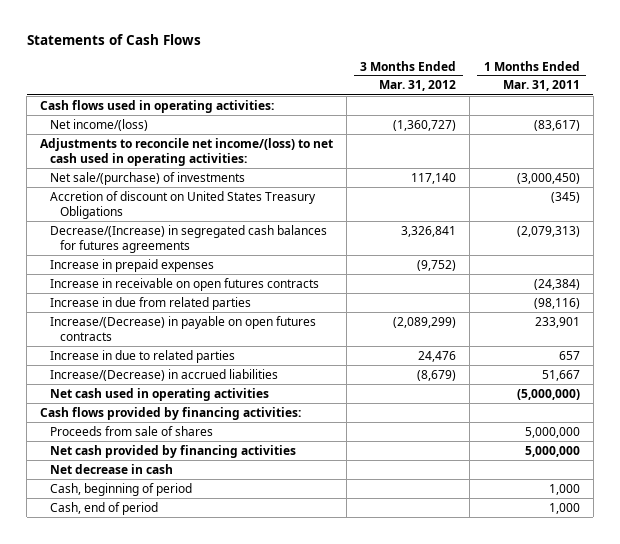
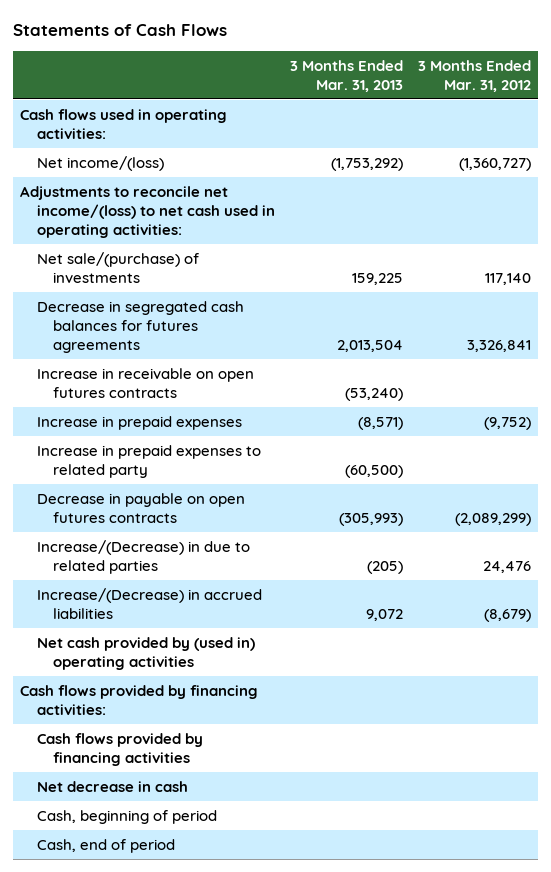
- | 3 Months Ended Mar. 31, 2012 | 1 Months Ended Mar. 31, 2011
+ | 3 Months Ended Mar. 31, 2013 | 3 Months Ended Mar. 31, 2012
- Accretion of discount on United States Treasury Obligations | | (345)
- Decrease/(Increase) in segregated cash balances for futures agreements | 3,326,841 | (2,079,313)
+ Decrease in segregated cash balances for futures agreements | 2,013,504 | 3,326,841
- Increase in due from related parties | | (98,116)
- Increase/(Decrease) in payable on open futures contracts | (2,089,299) | 233,901
- Increase in due to related parties | 24,476 | 657
moved down: Increase in prepaid expenses | (8,571) | (9,752)
+ Increase in prepaid expenses to related party | (60,500) |
+ Decrease in payable on open futures contracts | (305,993) | (2,089,299)
+ Increase/(Decrease) in due to related parties | (205) | 24,476
- Net cash used in operating activities | | (5,000,000)
+ Net cash provided by (used in) operating activities
- Proceeds from sale of shares | | 5,000,000
- Net cash provided by financing activities | | 5,000,000
+ Cash flows provided by financing activities

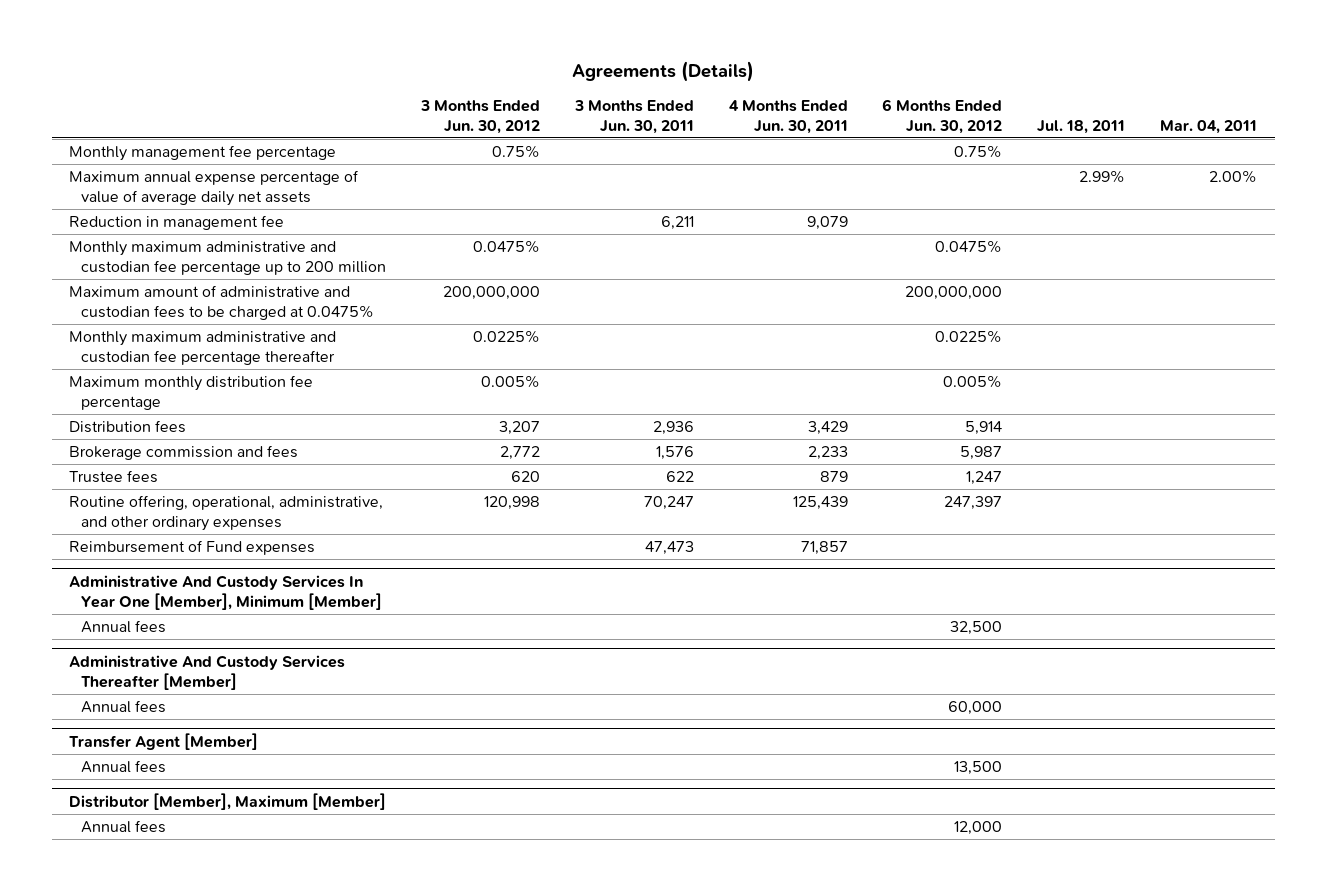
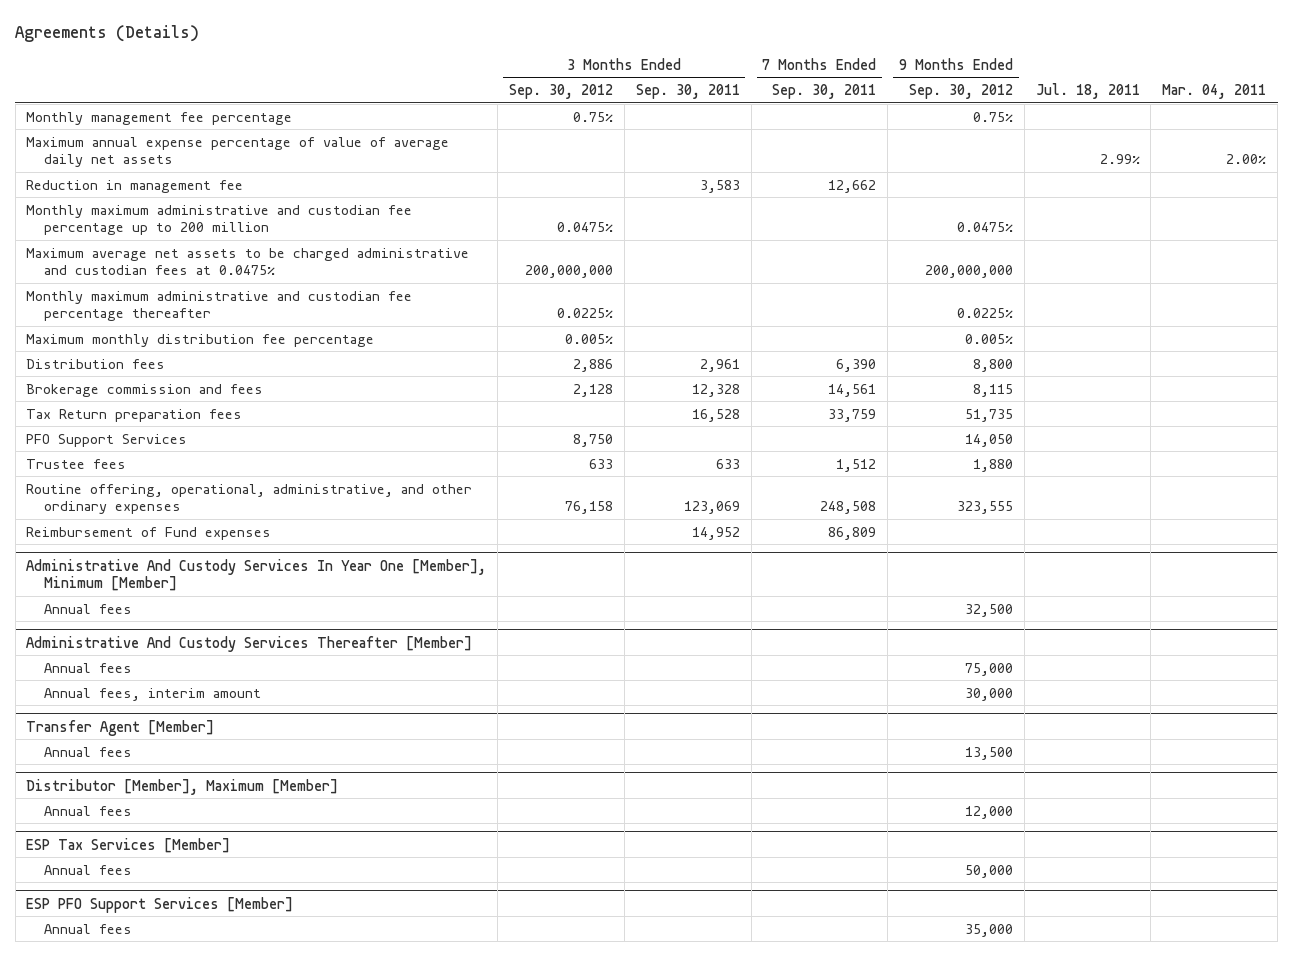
- | 3 Months Ended Jun. 30, 2012 | 3 Months Ended Jun. 30, 2011 | 4 Months Ended Jun. 30, 2011 | 6 Months Ended Jun. 30, 2012 | Jul. 18, 2011 | Mar. 04, 2011
+ | 3 Months Ended Sep. 30, 2012 | 3 Months Ended Sep. 30, 2011 | 7 Months Ended Sep. 30, 2011 | 9 Months Ended Sep. 30, 2012 | Jul. 18, 2011 | Mar. 04, 2011
- Maximum amount of administrative and custodian fees to be charged at 0.0475% | 200,000,000 | | | 200,000,000 | |
+ Maximum average net assets to be charged administrative and custodian fees at 0.0475% | 200,000,000 | | | 200,000,000 | |
+ Tax Return preparation fees | | 16,528 | 33,759 | 51,735 | |
+ PFO Support Services | 8,750 | | | 14,050 | |
@ Administrative And Custody Services Thereafter [Member]
+ Annual fees, interim amount | | | | 30,000 | |
+ ESP Tax Services [Member]
+ Annual fees | | | | 50,000 | |
+ ESP PFO Support Services [Member]
+ Annual fees | | | | 35,000 | |

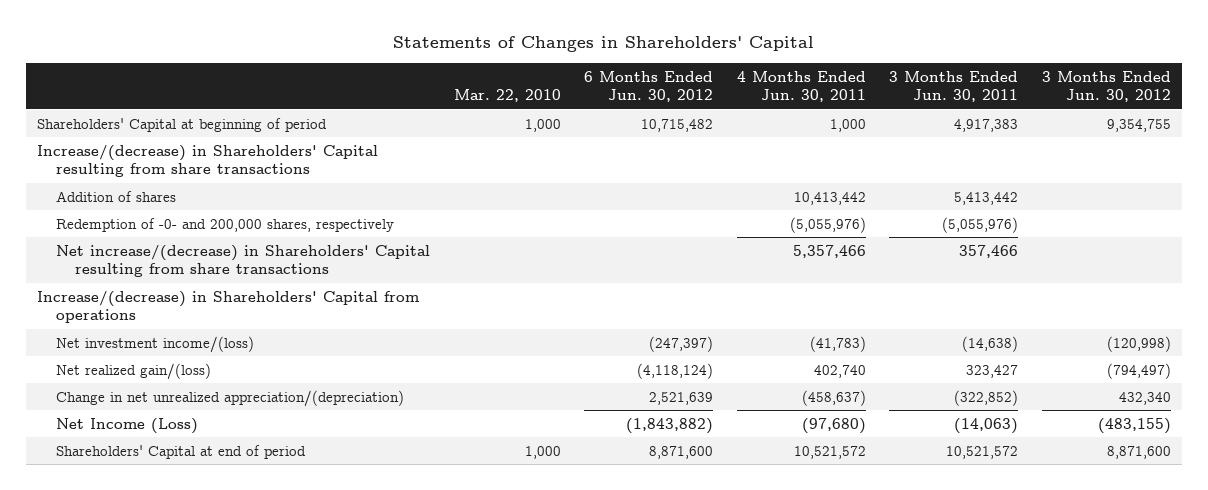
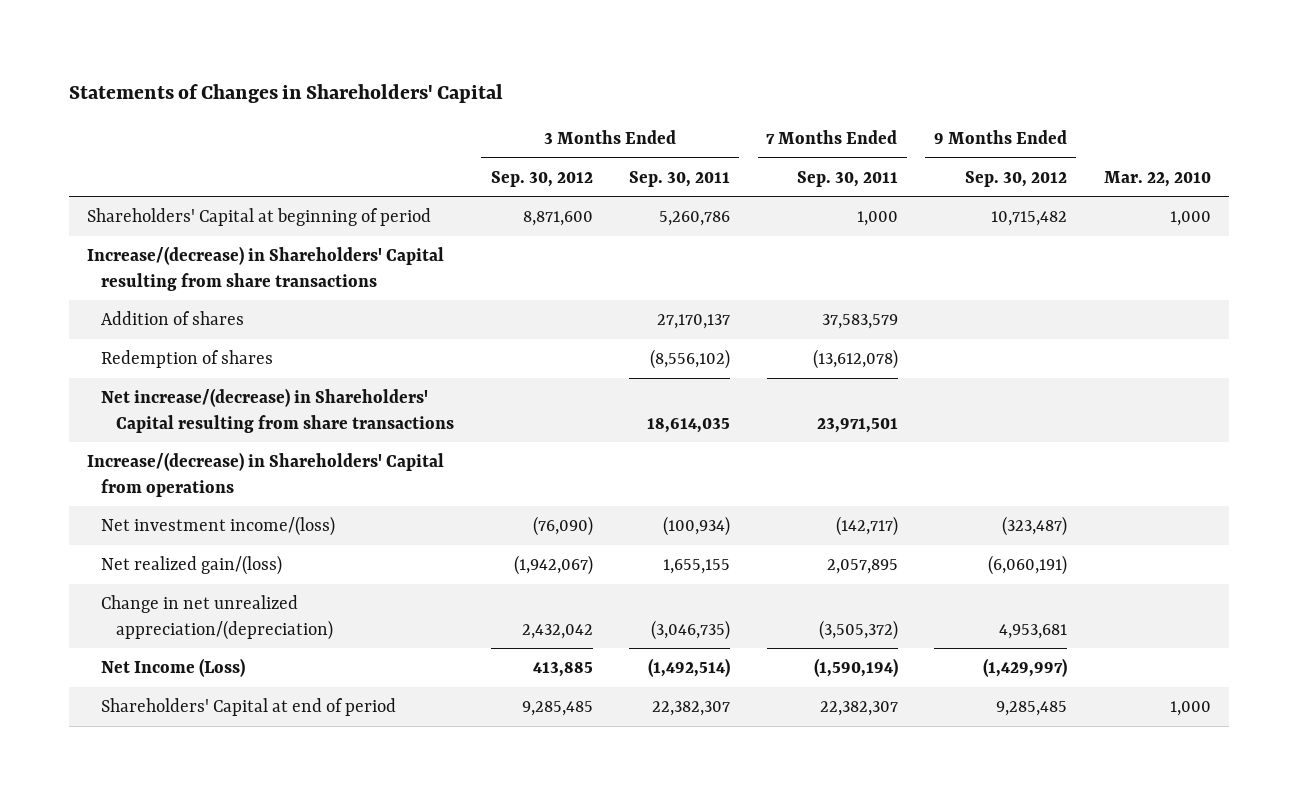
- | Mar. 22, 2010 | 6 Months Ended Jun. 30, 2012 | 4 Months Ended Jun. 30, 2011 | 3 Months Ended Jun. 30, 2011 | 3 Months Ended Jun. 30, 2012
+ | 3 Months Ended Sep. 30, 2012 | 3 Months Ended Sep. 30, 2011 | 7 Months Ended Sep. 30, 2011 | 9 Months Ended Sep. 30, 2012 | Mar. 22, 2010
- Redemption of -0- and 200,000 shares, respectively | | | (5,055,976) | (5,055,976) |
+ Redemption of shares | | (8,556,102) | (13,612,078) | |

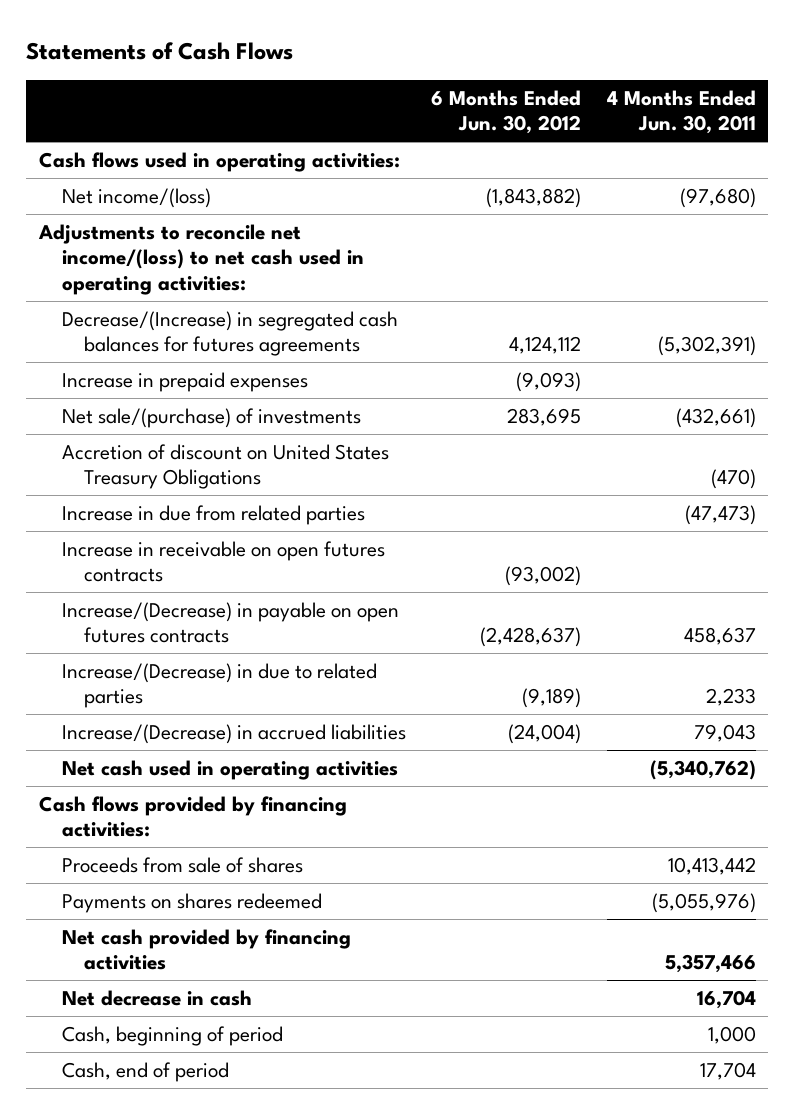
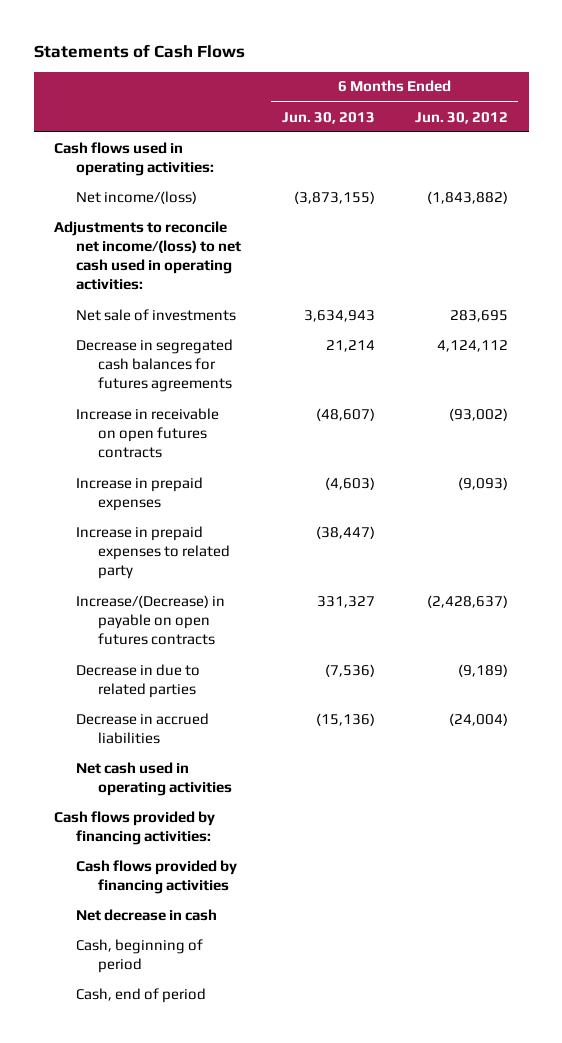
- | 6 Months Ended Jun. 30, 2012 | 4 Months Ended Jun. 30, 2011
+ | 6 Months Ended Jun. 30, 2013 | 6 Months Ended Jun. 30, 2012
- Decrease/(Increase) in segregated cash balances for futures agreements | 4,124,112 | (5,302,391)
- Net sale/(purchase) of investments | 283,695 | (432,661)
- Accretion of discount on United States Treasury Obligations | | (470)
- Increase in due from related parties | | (47,473)
+ Net sale of investments | 3,634,943 | 283,695
+ Decrease in segregated cash balances for futures agreements | 21,214 | 4,124,112
moved down: Increase in prepaid expenses | (4,603) | (9,093)
+ Increase in prepaid expenses to related party | (38,447) |
- Increase/(Decrease) in due to related parties | (9,189) | 2,233
- Increase/(Decrease) in accrued liabilities | (24,004) | 79,043
+ Decrease in due to related parties | (7,536) | (9,189)
+ Decrease in accrued liabilities | (15,136) | (24,004)
- Proceeds from sale of shares | | 10,413,442
- Payments on shares redeemed | | (5,055,976)
- Net cash provided by financing activities | | 5,357,466
+ Cash flows provided by financing activities

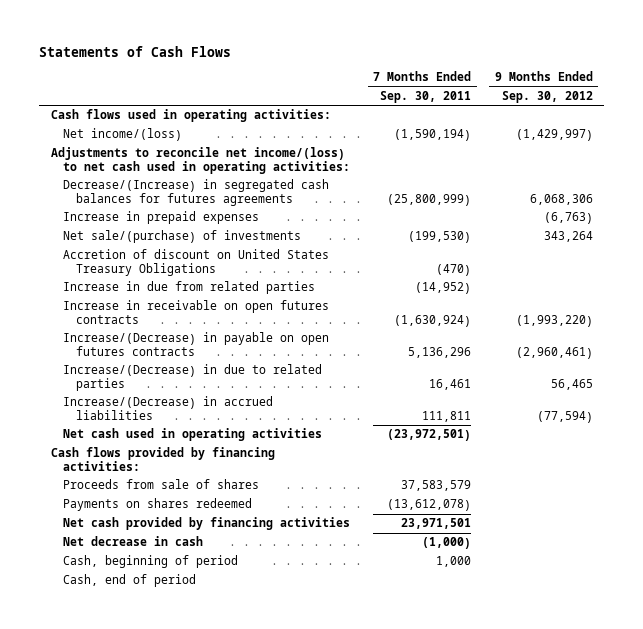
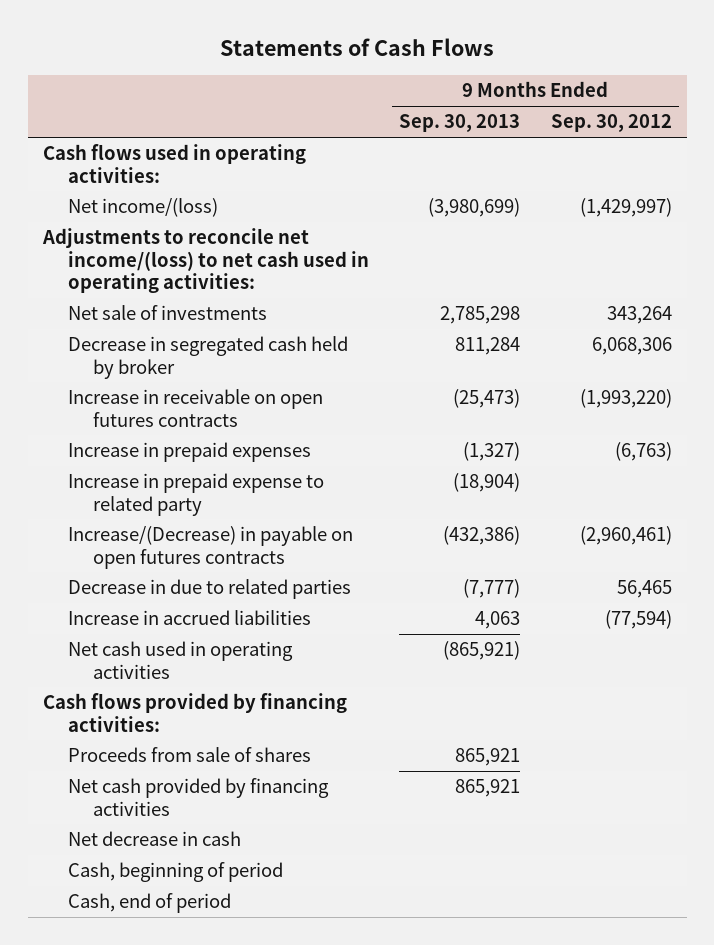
- | 7 Months Ended Sep. 30, 2011 | 9 Months Ended Sep. 30, 2012
+ | 9 Months Ended Sep. 30, 2013 | 9 Months Ended Sep. 30, 2012
- Decrease/(Increase) in segregated cash balances for futures agreements | (25,800,999) | 6,068,306
- Net sale/(purchase) of investments | (199,530) | 343,264
- Accretion of discount on United States Treasury Obligations | (470) |
- Increase in due from related parties | (14,952) |
+ Net sale of investments | 2,785,298 | 343,264
+ Decrease in segregated cash held by broker | 811,284 | 6,068,306
moved down: Increase in prepaid expenses | (1,327) | (6,763)
+ Increase in prepaid expense to related party | (18,904) |
- Increase/(Decrease) in due to related parties | 16,461 | 56,465
- Increase/(Decrease) in accrued liabilities | 111,811 | (77,594)
+ Decrease in due to related parties | (7,777) | 56,465
+ Increase in accrued liabilities | 4,063 | (77,594)
- Payments on shares redeemed | (13,612,078) |

